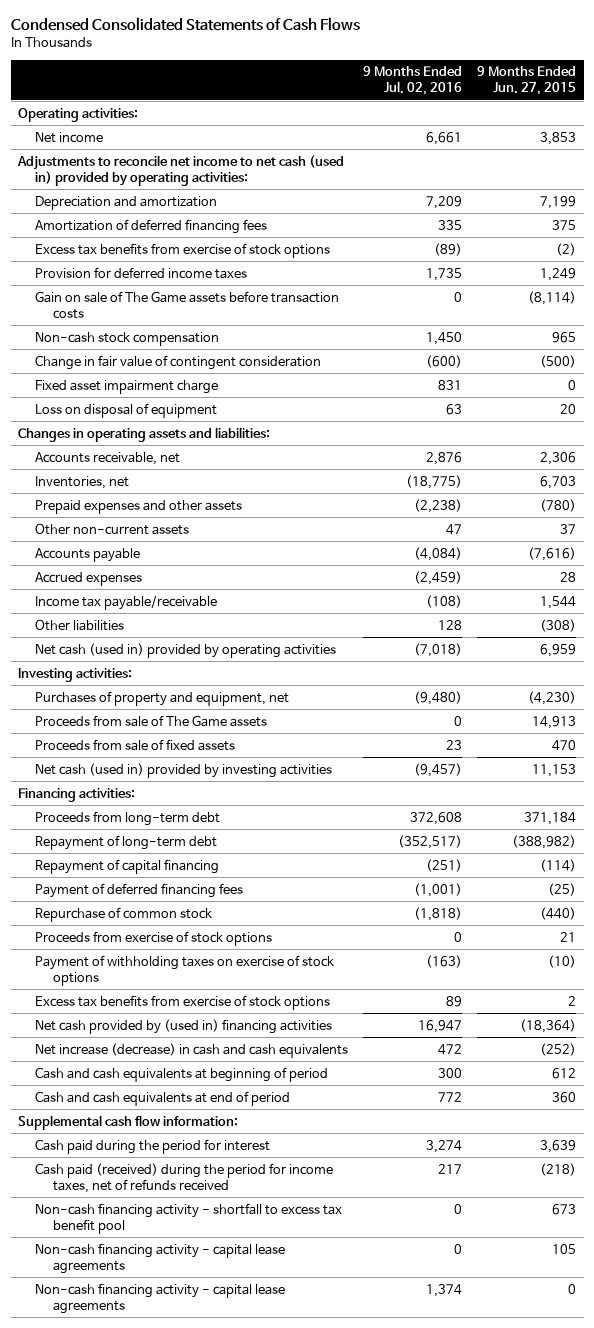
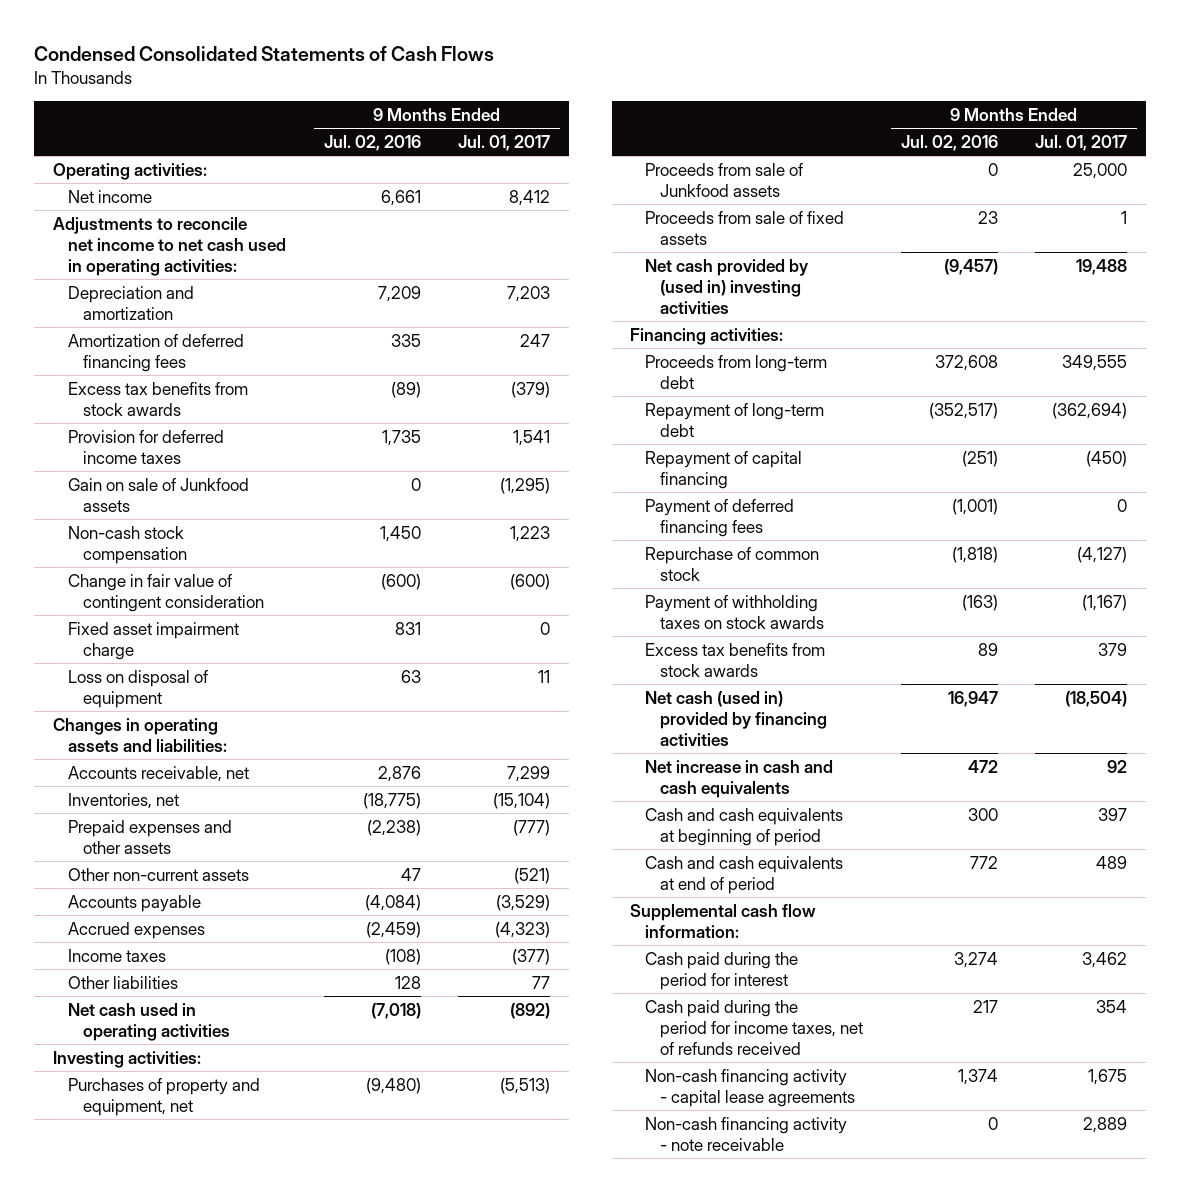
- | 9 Months Ended Jul. 02, 2016 | 9 Months Ended Jun. 27, 2015
+ | 9 Months Ended Jul. 02, 2016 | 9 Months Ended Jul. 01, 2017
- Adjustments to reconcile net income to net cash (used in) provided by operating activities:
+ Adjustments to reconcile net income to net cash used in operating activities:
- Excess tax benefits from exercise of stock options | (89) | (2)
+ Excess tax benefits from stock awards | (89) | (379)
- Gain on sale of The Game assets before transaction costs | 0 | (8,114)
+ Gain on sale of Junkfood assets | 0 | (1,295)
- Income tax payable/receivable | (108) | 1,544
+ Income taxes | (108) | (377)
- Net cash (used in) provided by operating activities | (7,018) | 6,959
+ Net cash used in operating activities | (7,018) | (892)
- Proceeds from sale of The Game assets | 0 | 14,913
+ Proceeds from sale of Junkfood assets | 0 | 25,000
- Net cash (used in) provided by investing activities | (9,457) | 11,153
+ Net cash provided by (used in) investing activities | (9,457) | 19,488
- Proceeds from exercise of stock options | 0 | 21
- Payment of withholding taxes on exercise of stock options | (163) | (10)
- Excess tax benefits from exercise of stock options | 89 | 2
- Net cash provided by (used in) financing activities | 16,947 | (18,364)
- Net increase (decrease) in cash and cash equivalents | 472 | (252)
+ Payment of withholding taxes on stock awards | (163) | (1,167)
+ Excess tax benefits from stock awards | 89 | 379
+ Net cash (used in) provided by financing activities | 16,947 | (18,504)
+ Net increase in cash and cash equivalents | 472 | 92
- Cash paid (received) during the period for income taxes, net of refunds received | 217 | (218)
- Non-cash financing activity - shortfall to excess tax benefit pool | 0 | 673
- Non-cash financing activity - capital lease agreements | 0 | 105
+ Cash paid during the period for income taxes, net of refunds received | 217 | 354
+ Non-cash financing activity - note receivable | 0 | 2,889

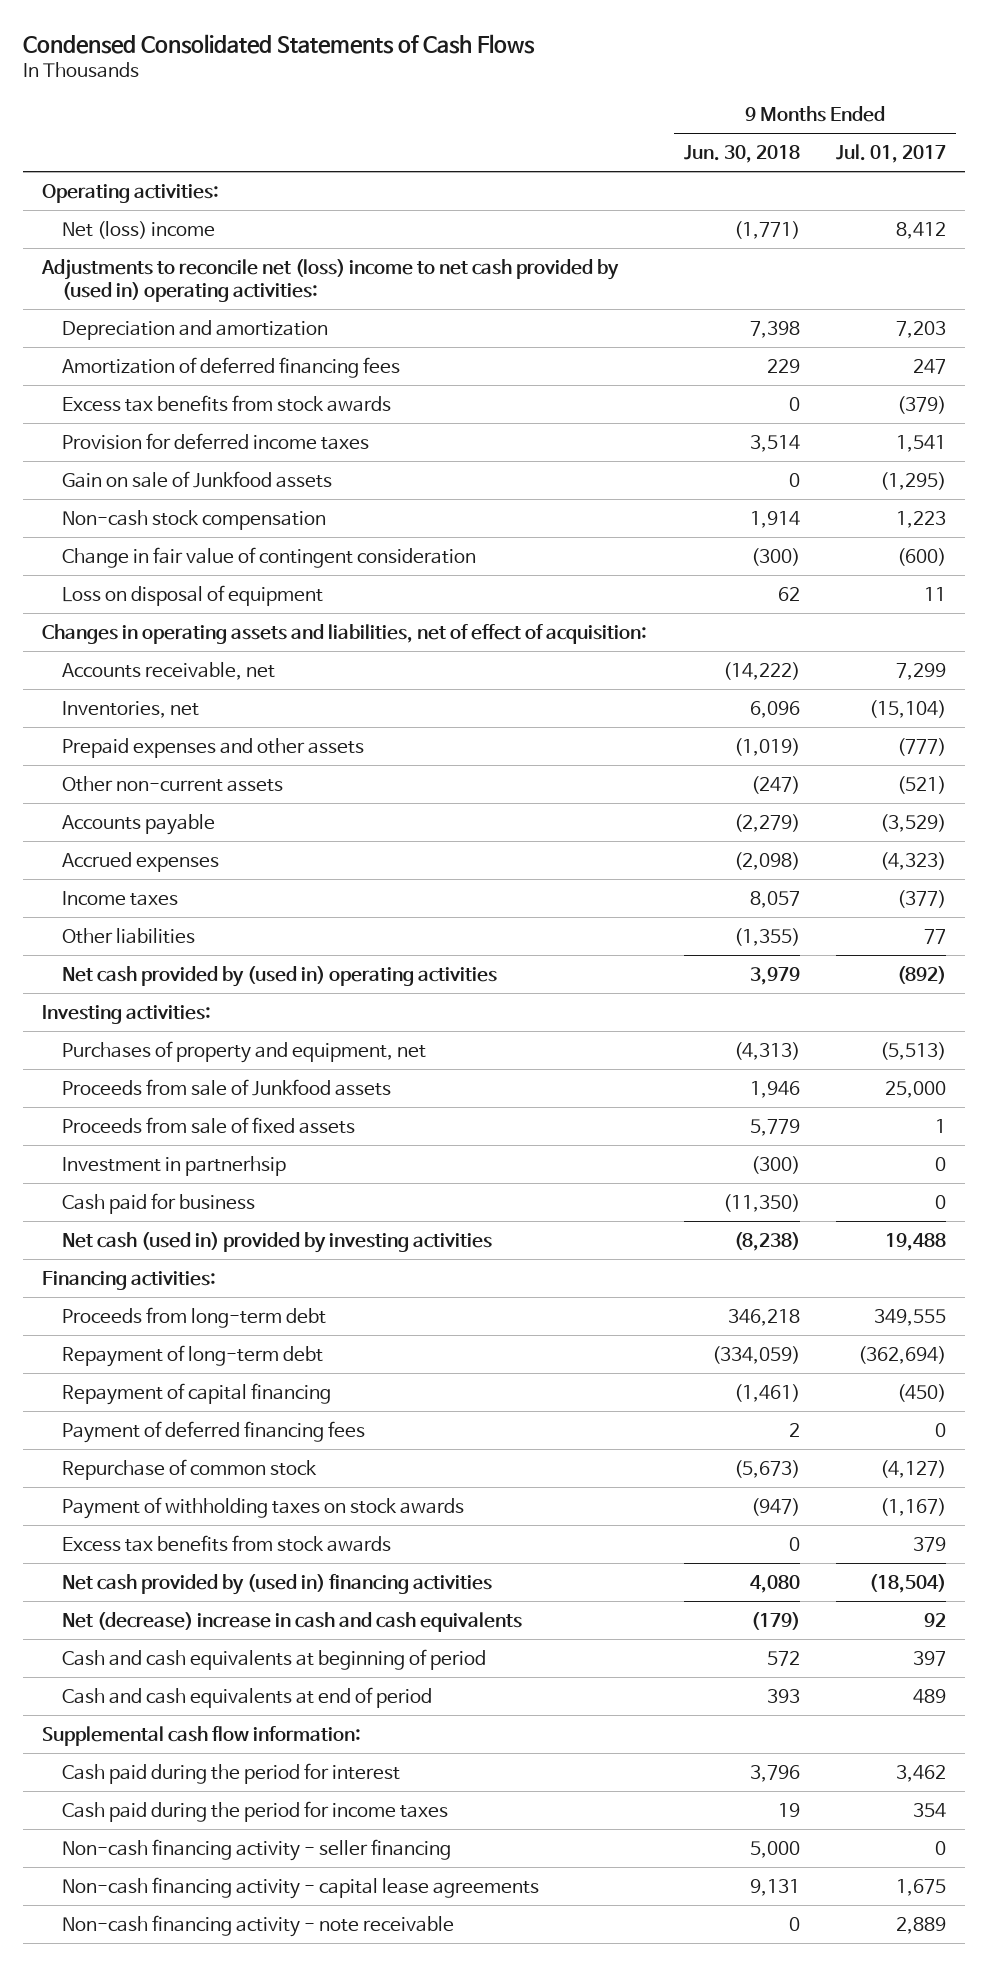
- | 9 Months Ended Jul. 02, 2016 | 9 Months Ended Jul. 01, 2017
+ | 9 Months Ended Jun. 30, 2018 | 9 Months Ended Jul. 01, 2017
- Net income | 6,661 | 8,412
- Adjustments to reconcile net income to net cash used in operating activities:
+ Net (loss) income | (1,771) | 8,412
+ Adjustments to reconcile net (loss) income to net cash provided by (used in) operating activities:
- Fixed asset impairment charge | 831 | 0
- Changes in operating assets and liabilities:
+ Changes in operating assets and liabilities, net of effect of acquisition:
- Net cash used in operating activities | (7,018) | (892)
+ Net cash provided by (used in) operating activities | 3,979 | (892)
- Net cash provided by (used in) investing activities | (9,457) | 19,488
+ Investment in partnerhsip | (300) | 0
+ Cash paid for business | (11,350) | 0
+ Net cash (used in) provided by investing activities | (8,238) | 19,488
- Net cash (used in) provided by financing activities | 16,947 | (18,504)
- Net increase in cash and cash equivalents | 472 | 92
+ Net cash provided by (used in) financing activities | 4,080 | (18,504)
+ Net (decrease) increase in cash and cash equivalents | (179) | 92
- Cash paid during the period for income taxes, net of refunds received | 217 | 354
+ Cash paid during the period for income taxes | 19 | 354
+ Non-cash financing activity - seller financing | 5,000 | 0

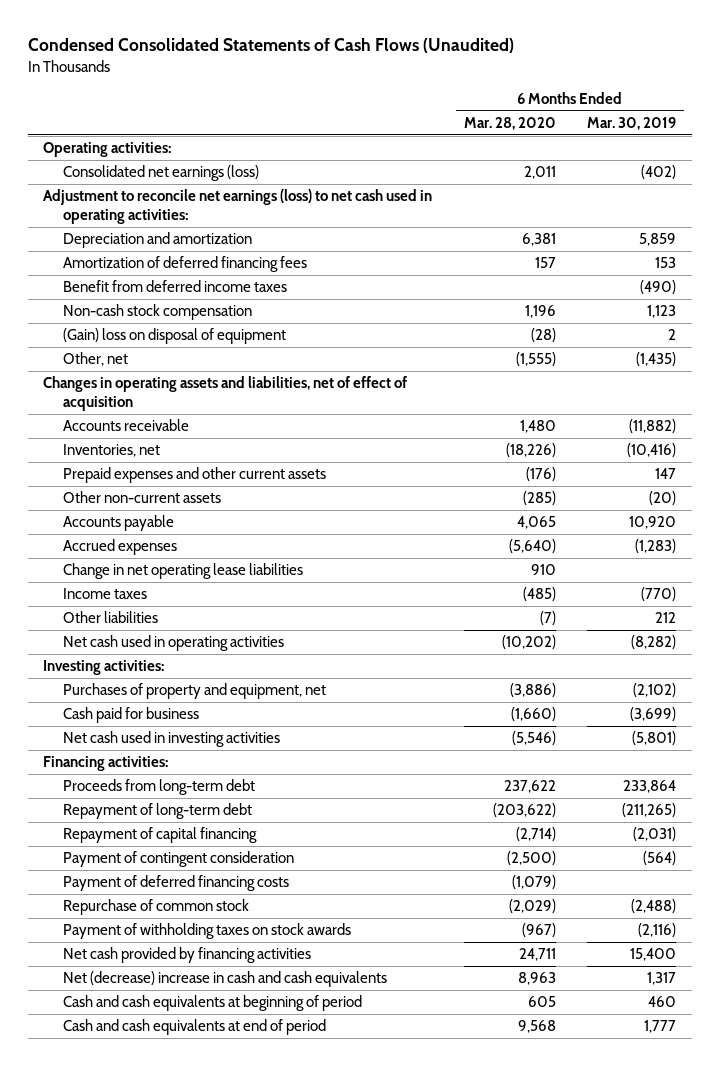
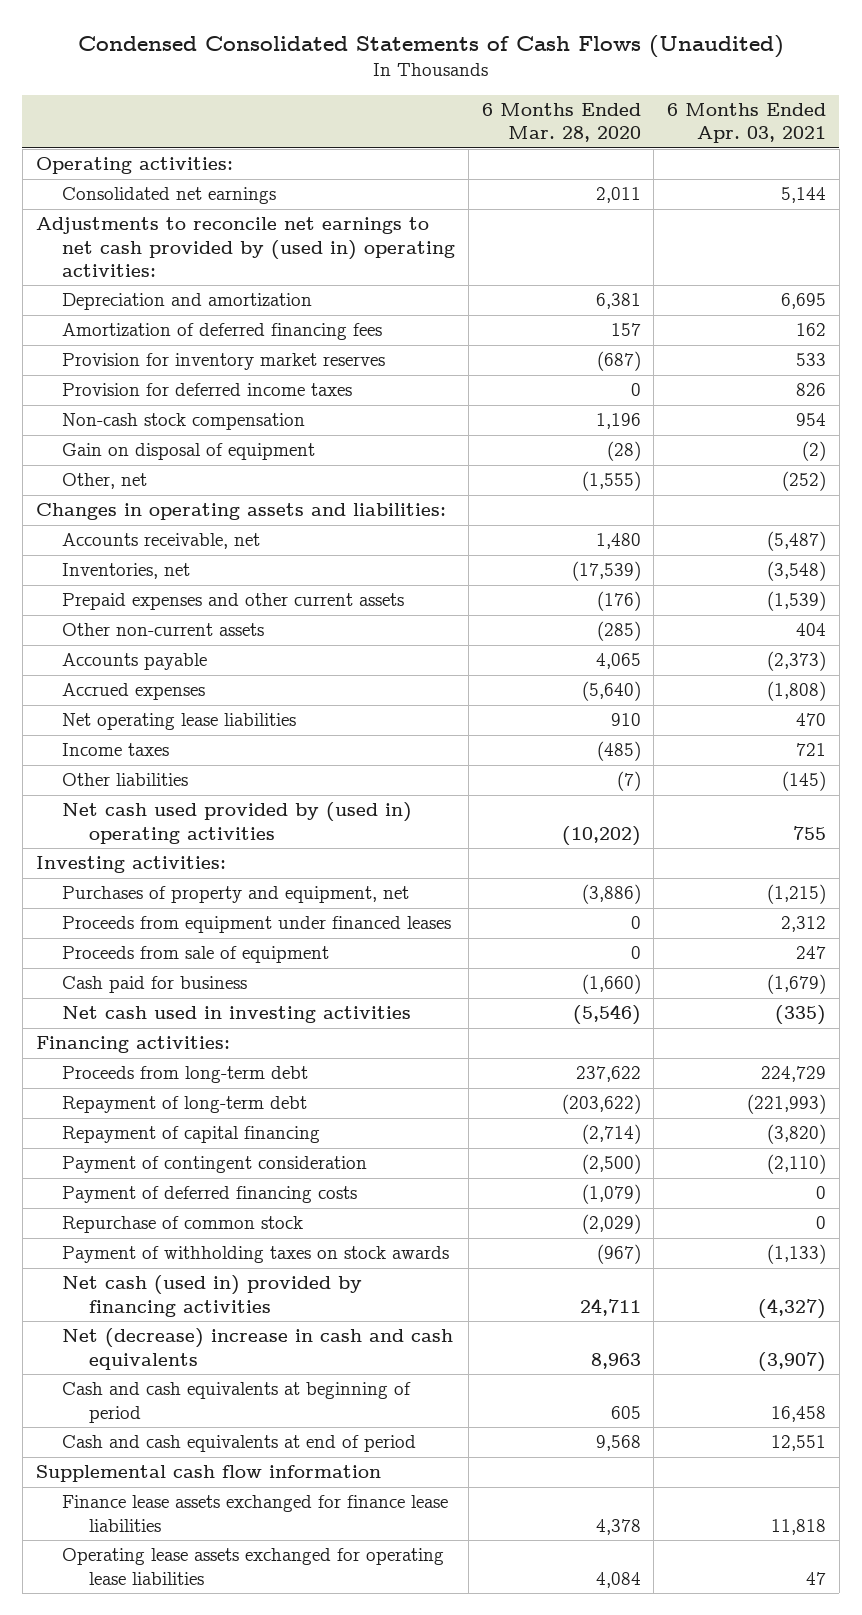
- | 6 Months Ended Mar. 28, 2020 | 6 Months Ended Mar. 30, 2019
+ | 6 Months Ended Mar. 28, 2020 | 6 Months Ended Apr. 03, 2021
- Consolidated net earnings (loss) | 2,011 | (402)
- Adjustment to reconcile net earnings (loss) to net cash used in operating activities:
+ Consolidated net earnings | 2,011 | 5,144
+ Adjustments to reconcile net earnings to net cash provided by (used in) operating activities:
- Benefit from deferred income taxes | | (490)
+ Provision for inventory market reserves | (687) | 533
+ Provision for deferred income taxes | 0 | 826
- (Gain) loss on disposal of equipment | (28) | 2
+ Gain on disposal of equipment | (28) | (2)
- Changes in operating assets and liabilities, net of effect of acquisition
- Accounts receivable | 1,480 | (11,882)
- Inventories, net | (18,226) | (10,416)
+ Changes in operating assets and liabilities:
+ Accounts receivable, net | 1,480 | (5,487)
+ Inventories, net | (17,539) | (3,548)
- Change in net operating lease liabilities | 910 |
+ Net operating lease liabilities | 910 | 470
- Net cash used in operating activities | (10,202) | (8,282)
+ Net cash used provided by (used in) operating activities | (10,202) | 755
+ Proceeds from equipment under financed leases | 0 | 2,312
+ Proceeds from sale of equipment | 0 | 247
- Net cash provided by financing activities | 24,711 | 15,400
+ Net cash (used in) provided by financing activities | 24,711 | (4,327)
+ Supplemental cash flow information
+ Finance lease assets exchanged for finance lease liabilities | 4,378 | 11,818
+ Operating lease assets exchanged for operating lease liabilities | 4,084 | 47

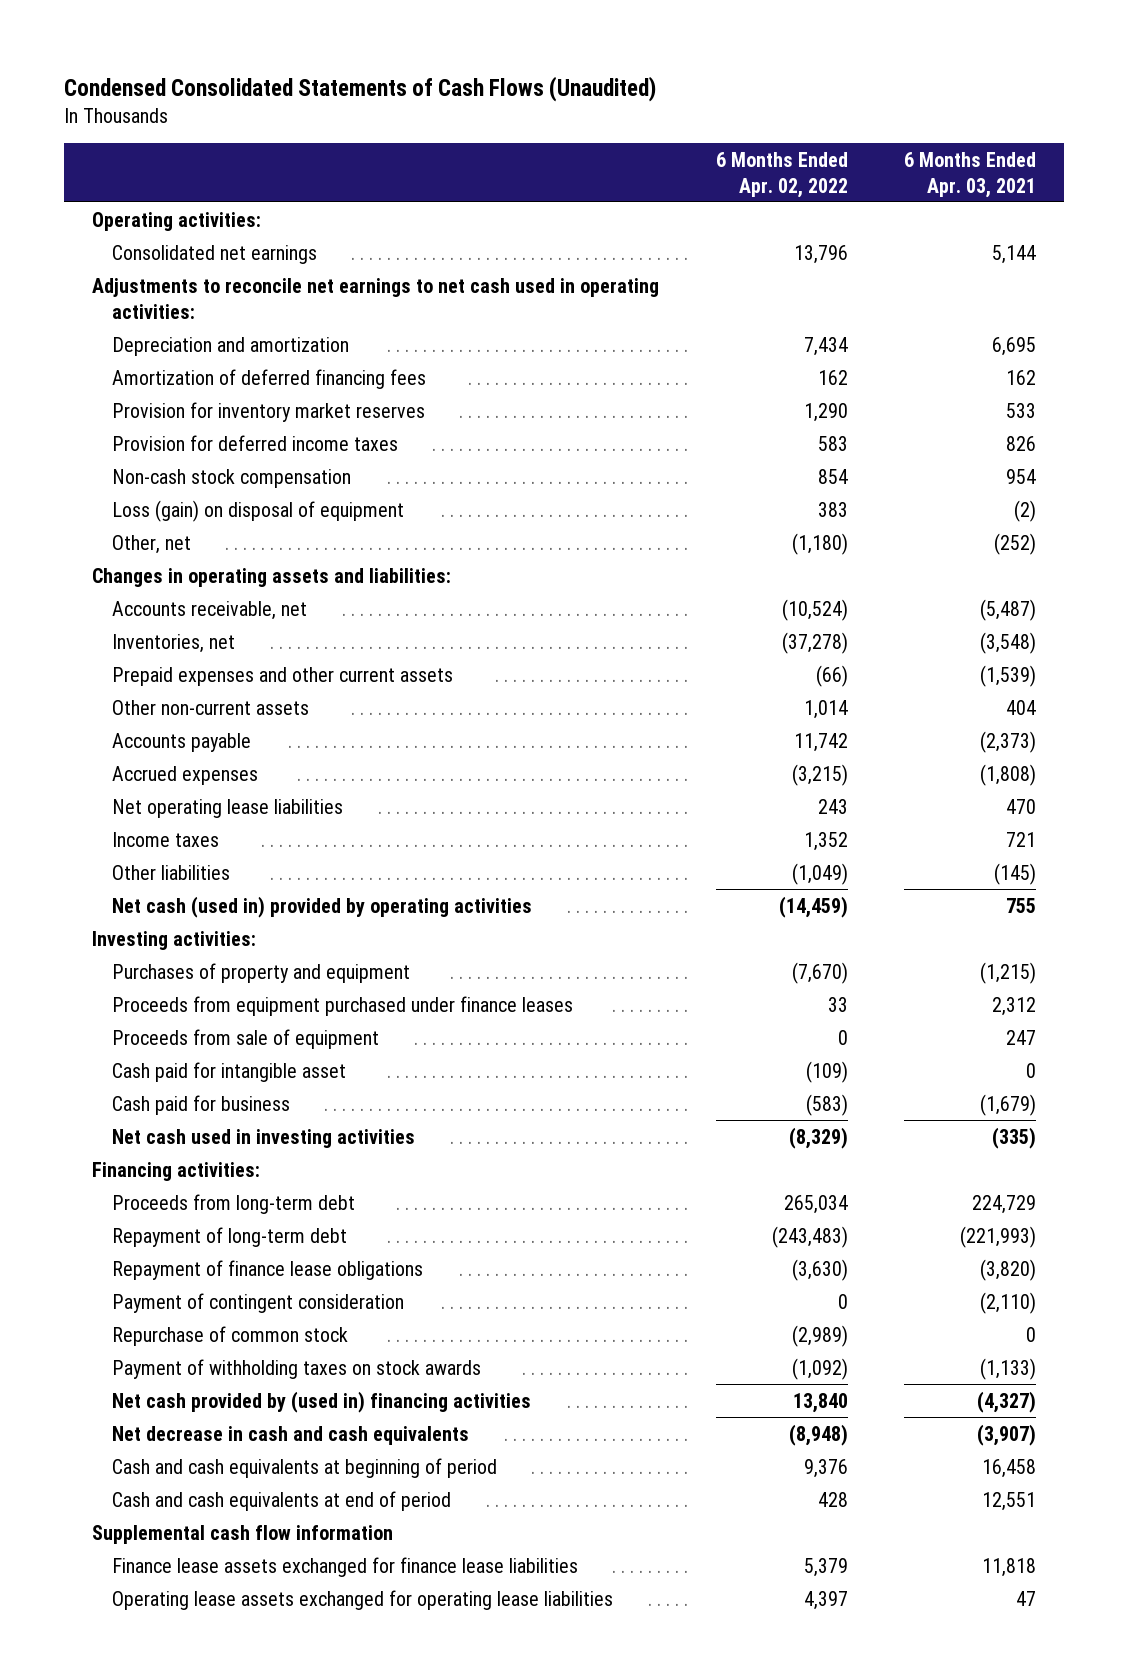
- | 6 Months Ended Mar. 28, 2020 | 6 Months Ended Apr. 03, 2021
+ | 6 Months Ended Apr. 02, 2022 | 6 Months Ended Apr. 03, 2021
- Adjustments to reconcile net earnings to net cash provided by (used in) operating activities:
+ Adjustments to reconcile net earnings to net cash used in operating activities:
- Gain on disposal of equipment | (28) | (2)
+ Loss (gain) on disposal of equipment | 383 | (2)
- Net cash used provided by (used in) operating activities | (10,202) | 755
+ Net cash (used in) provided by operating activities | (14,459) | 755
- Purchases of property and equipment, net | (3,886) | (1,215)
- Proceeds from equipment under financed leases | 0 | 2,312
+ Purchases of property and equipment | (7,670) | (1,215)
+ Proceeds from equipment purchased under finance leases | 33 | 2,312
+ Cash paid for intangible asset | (109) | 0
- Repayment of capital financing | (2,714) | (3,820)
+ Repayment of finance lease obligations | (3,630) | (3,820)
- Payment of deferred financing costs | (1,079) | 0
- Net cash (used in) provided by financing activities | 24,711 | (4,327)
- Net (decrease) increase in cash and cash equivalents | 8,963 | (3,907)
+ Net cash provided by (used in) financing activities | 13,840 | (4,327)
+ Net decrease in cash and cash equivalents | (8,948) | (3,907)

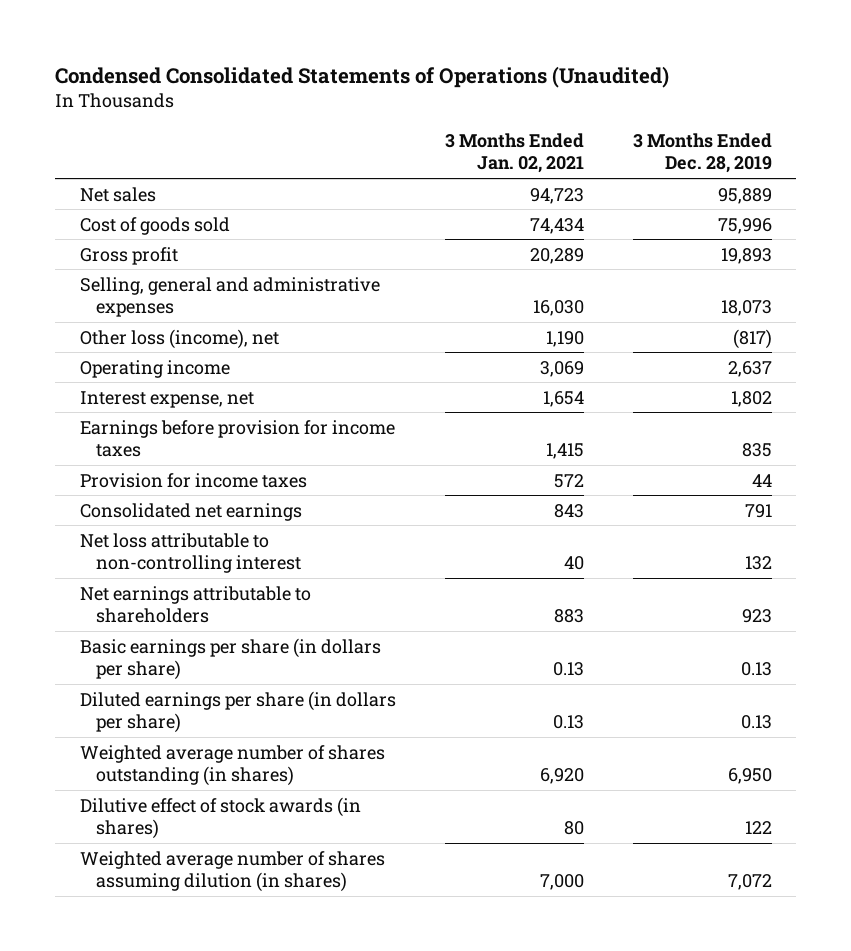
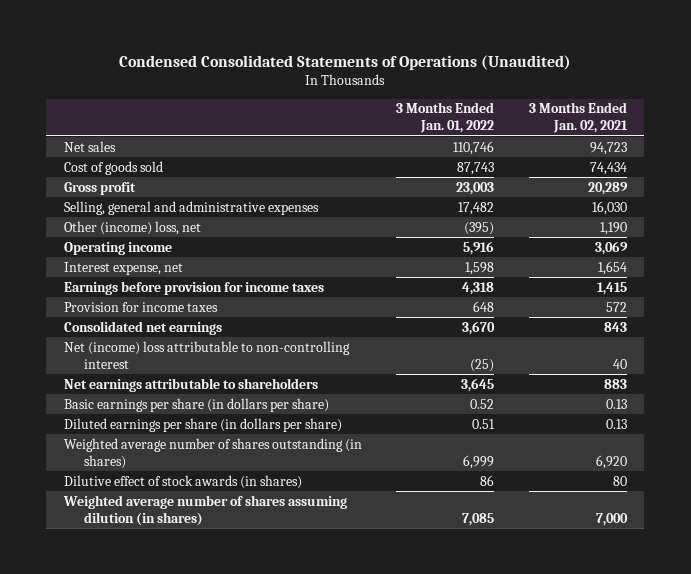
- | 3 Months Ended Jan. 02, 2021 | 3 Months Ended Dec. 28, 2019
+ | 3 Months Ended Jan. 01, 2022 | 3 Months Ended Jan. 02, 2021
- Other loss (income), net | 1,190 | (817)
+ Other (income) loss, net | (395) | 1,190
- Net loss attributable to non-controlling interest | 40 | 132
+ Net (income) loss attributable to non-controlling interest | (25) | 40

